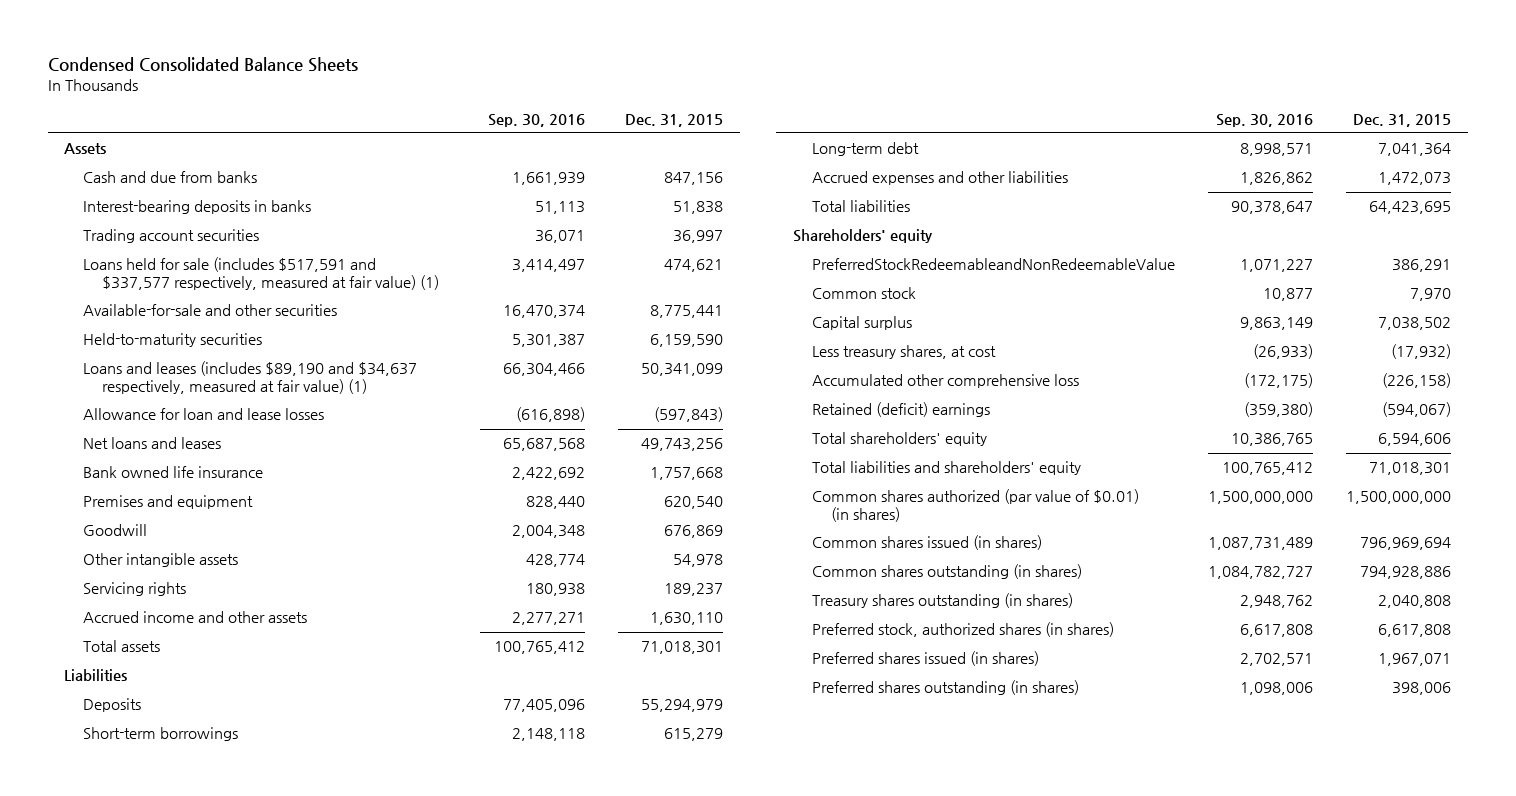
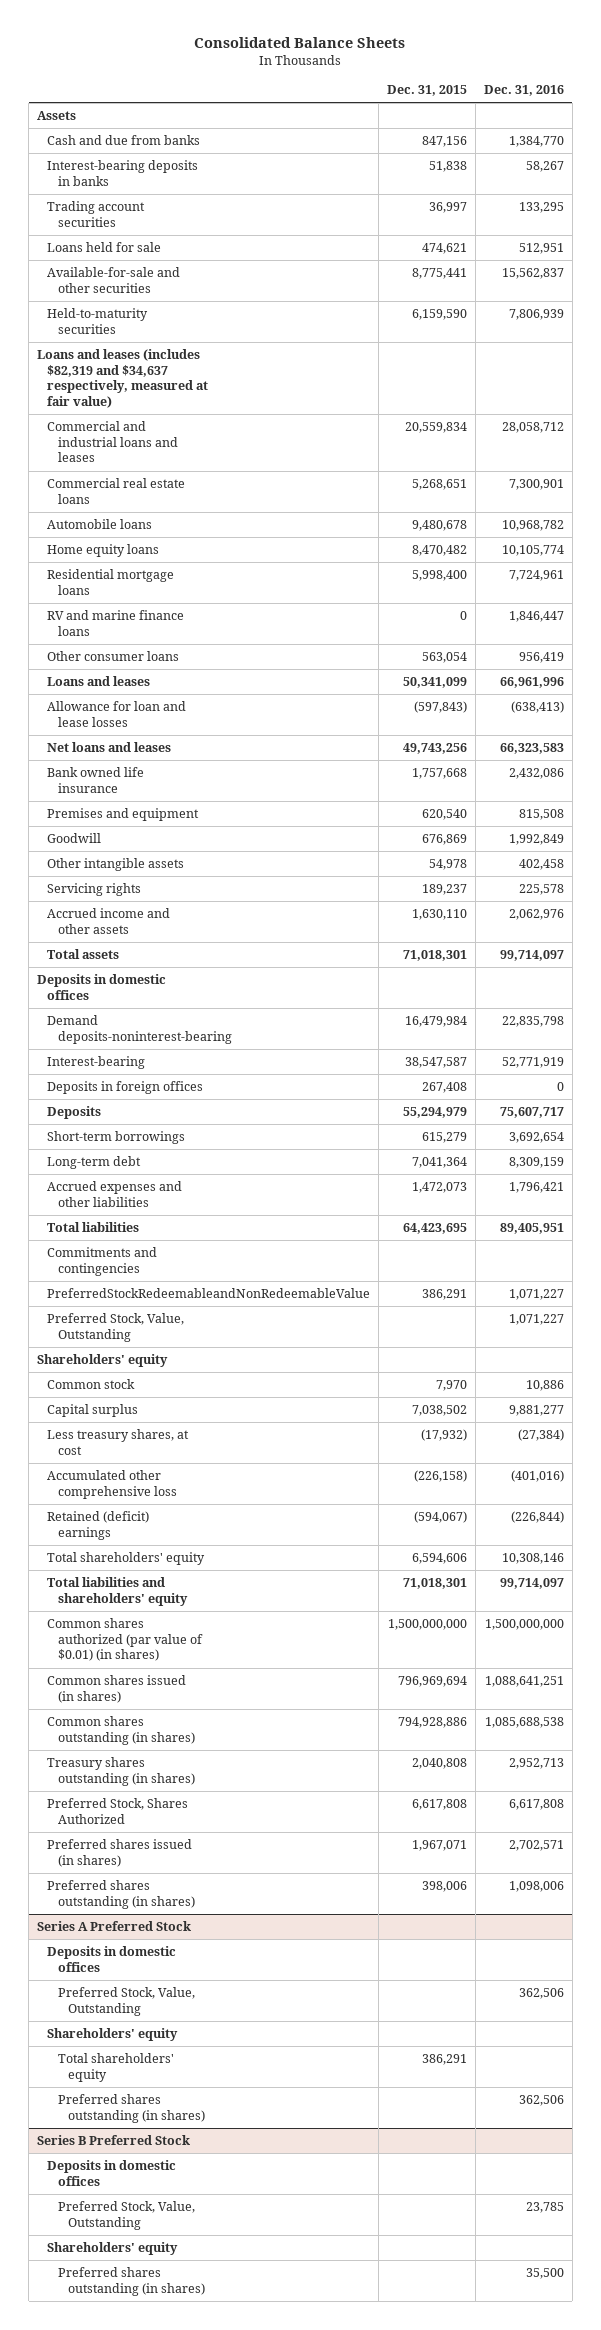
- Condensed Consolidated Balance Sheets
+ Consolidated Balance Sheets
- | Sep. 30, 2016 | Dec. 31, 2015
+ | Dec. 31, 2015 | Dec. 31, 2016
- Loans held for sale (includes $517,591 and $337,577 respectively, measured at fair value) (1) | 3,414,497 | 474,621
+ Loans held for sale | 474,621 | 512,951
- Loans and leases (includes $89,190 and $34,637 respectively, measured at fair value) (1) | 66,304,466 | 50,341,099
+ Loans and leases (includes $82,319 and $34,637 respectively, measured at fair value)
+ Commercial and industrial loans and leases | 20,559,834 | 28,058,712
+ Commercial real estate loans | 5,268,651 | 7,300,901
+ Automobile loans | 9,480,678 | 10,968,782
+ Home equity loans | 8,470,482 | 10,105,774
+ Residential mortgage loans | 5,998,400 | 7,724,961
+ RV and marine finance loans | 0 | 1,846,447
+ Other consumer loans | 563,054 | 956,419
+ Loans and leases | 50,341,099 | 66,961,996
- Liabilities
+ Deposits in domestic offices
+ Demand deposits-noninterest-bearing | 16,479,984 | 22,835,798
+ Interest-bearing | 38,547,587 | 52,771,919
+ Deposits in foreign offices | 267,408 | 0
+ Commitments and contingencies
+ Preferred Stock, Value, Outstanding | | 1,071,227
moved down: Shareholders' equity
- Preferred stock, authorized shares (in shares) | 6,617,808 | 6,617,808
+ Preferred Stock, Shares Authorized | 6,617,808 | 6,617,808
+ Series A Preferred Stock
+ Deposits in domestic offices
+ Preferred Stock, Value, Outstanding | | 362,506
+ Shareholders' equity
+ Total shareholders' equity | 386,291 |
+ Preferred shares outstanding (in shares) | | 362,506
+ Series B Preferred Stock
+ Deposits in domestic offices
+ Preferred Stock, Value, Outstanding | | 23,785
+ Shareholders' equity
+ Preferred shares outstanding (in shares) | | 35,500

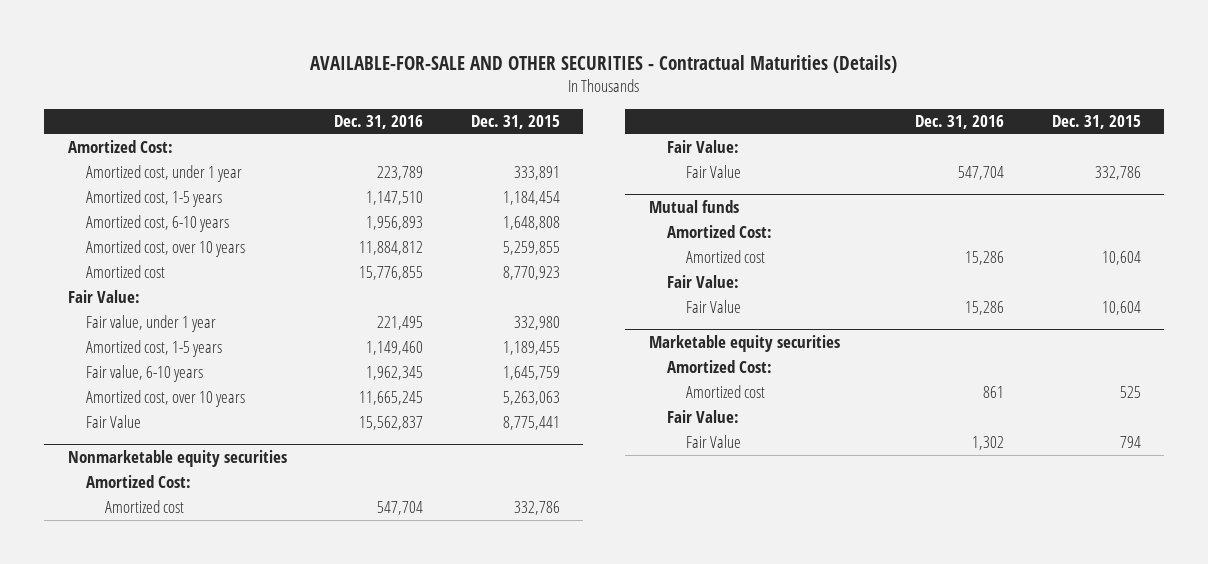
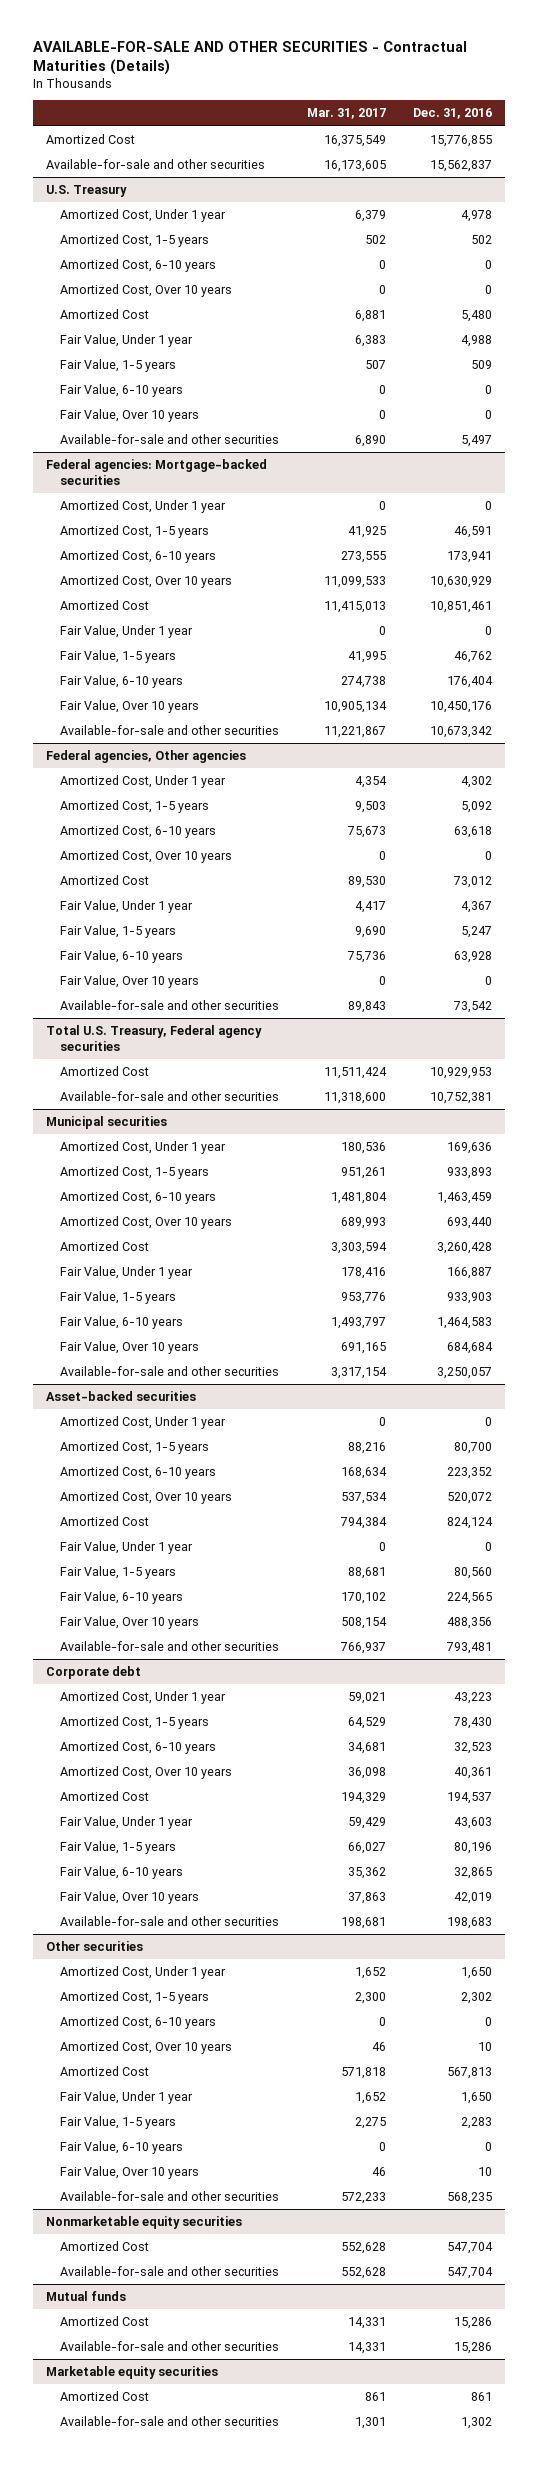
- | Dec. 31, 2016 | Dec. 31, 2015
+ | Mar. 31, 2017 | Dec. 31, 2016
- Amortized Cost:
- Amortized cost, under 1 year | 223,789 | 333,891
- Amortized cost, 1-5 years | 1,147,510 | 1,184,454
- Amortized cost, 6-10 years | 1,956,893 | 1,648,808
- Amortized cost, over 10 years | 11,884,812 | 5,259,855
- Amortized cost | 15,776,855 | 8,770,923
- Fair Value:
- Fair value, under 1 year | 221,495 | 332,980
- Amortized cost, 1-5 years | 1,149,460 | 1,189,455
- Fair value, 6-10 years | 1,962,345 | 1,645,759
- Amortized cost, over 10 years | 11,665,245 | 5,263,063
- Fair Value | 15,562,837 | 8,775,441
+ Amortized Cost | 16,375,549 | 15,776,855
+ Available-for-sale and other securities | 16,173,605 | 15,562,837
+ U.S. Treasury
+ Amortized Cost, Under 1 year | 6,379 | 4,978
+ Amortized Cost, 1-5 years | 502 | 502
+ Amortized Cost, 6-10 years | 0 | 0
+ Amortized Cost, Over 10 years | 0 | 0
+ Amortized Cost | 6,881 | 5,480
+ Fair Value, Under 1 year | 6,383 | 4,988
+ Fair Value, 1-5 years | 507 | 509
+ Fair Value, 6-10 years | 0 | 0
+ Fair Value, Over 10 years | 0 | 0
+ Available-for-sale and other securities | 6,890 | 5,497
+ Federal agencies: Mortgage-backed securities
+ Amortized Cost, Under 1 year | 0 | 0
+ Amortized Cost, 1-5 years | 41,925 | 46,591
+ Amortized Cost, 6-10 years | 273,555 | 173,941
+ Amortized Cost, Over 10 years | 11,099,533 | 10,630,929
+ Amortized Cost | 11,415,013 | 10,851,461
+ Fair Value, Under 1 year | 0 | 0
+ Fair Value, 1-5 years | 41,995 | 46,762
+ Fair Value, 6-10 years | 274,738 | 176,404
+ Fair Value, Over 10 years | 10,905,134 | 10,450,176
+ Available-for-sale and other securities | 11,221,867 | 10,673,342
+ Federal agencies, Other agencies
+ Amortized Cost, Under 1 year | 4,354 | 4,302
+ Amortized Cost, 1-5 years | 9,503 | 5,092
+ Amortized Cost, 6-10 years | 75,673 | 63,618
+ Amortized Cost, Over 10 years | 0 | 0
+ Amortized Cost | 89,530 | 73,012
+ Fair Value, Under 1 year | 4,417 | 4,367
+ Fair Value, 1-5 years | 9,690 | 5,247
+ Fair Value, 6-10 years | 75,736 | 63,928
+ Fair Value, Over 10 years | 0 | 0
+ Available-for-sale and other securities | 89,843 | 73,542
+ Total U.S. Treasury, Federal agency securities
+ Amortized Cost | 11,511,424 | 10,929,953
+ Available-for-sale and other securities | 11,318,600 | 10,752,381
+ Municipal securities
+ Amortized Cost, Under 1 year | 180,536 | 169,636
+ Amortized Cost, 1-5 years | 951,261 | 933,893
+ Amortized Cost, 6-10 years | 1,481,804 | 1,463,459
+ Amortized Cost, Over 10 years | 689,993 | 693,440
+ Amortized Cost | 3,303,594 | 3,260,428
+ Fair Value, Under 1 year | 178,416 | 166,887
+ Fair Value, 1-5 years | 953,776 | 933,903
+ Fair Value, 6-10 years | 1,493,797 | 1,464,583
+ Fair Value, Over 10 years | 691,165 | 684,684
+ Available-for-sale and other securities | 3,317,154 | 3,250,057
+ Asset-backed securities
+ Amortized Cost, Under 1 year | 0 | 0
+ Amortized Cost, 1-5 years | 88,216 | 80,700
+ Amortized Cost, 6-10 years | 168,634 | 223,352
+ Amortized Cost, Over 10 years | 537,534 | 520,072
+ Amortized Cost | 794,384 | 824,124
+ Fair Value, Under 1 year | 0 | 0
+ Fair Value, 1-5 years | 88,681 | 80,560
+ Fair Value, 6-10 years | 170,102 | 224,565
+ Fair Value, Over 10 years | 508,154 | 488,356
+ Available-for-sale and other securities | 766,937 | 793,481
+ Corporate debt
+ Amortized Cost, Under 1 year | 59,021 | 43,223
+ Amortized Cost, 1-5 years | 64,529 | 78,430
+ Amortized Cost, 6-10 years | 34,681 | 32,523
+ Amortized Cost, Over 10 years | 36,098 | 40,361
+ Amortized Cost | 194,329 | 194,537
+ Fair Value, Under 1 year | 59,429 | 43,603
+ Fair Value, 1-5 years | 66,027 | 80,196
+ Fair Value, 6-10 years | 35,362 | 32,865
+ Fair Value, Over 10 years | 37,863 | 42,019
+ Available-for-sale and other securities | 198,681 | 198,683
+ Other securities
+ Amortized Cost, Under 1 year | 1,652 | 1,650
+ Amortized Cost, 1-5 years | 2,300 | 2,302
+ Amortized Cost, 6-10 years | 0 | 0
+ Amortized Cost, Over 10 years | 46 | 10
+ Amortized Cost | 571,818 | 567,813
+ Fair Value, Under 1 year | 1,652 | 1,650
+ Fair Value, 1-5 years | 2,275 | 2,283
+ Fair Value, 6-10 years | 0 | 0
+ Fair Value, Over 10 years | 46 | 10
+ Available-for-sale and other securities | 572,233 | 568,235
@ Nonmarketable equity securities
- Amortized Cost:
- Amortized cost | 547,704 | 332,786
- Fair Value:
- Fair Value | 547,704 | 332,786
+ Amortized Cost | 552,628 | 547,704
+ Available-for-sale and other securities | 552,628 | 547,704
@ Mutual funds
- Amortized Cost:
- Amortized cost | 15,286 | 10,604
- Fair Value:
- Fair Value | 15,286 | 10,604
+ Amortized Cost | 14,331 | 15,286
+ Available-for-sale and other securities | 14,331 | 15,286
@ Marketable equity securities
- Amortized Cost:
- Amortized cost | 861 | 525
- Fair Value:
- Fair Value | 1,302 | 794
+ Amortized Cost | 861 | 861
+ Available-for-sale and other securities | 1,301 | 1,302

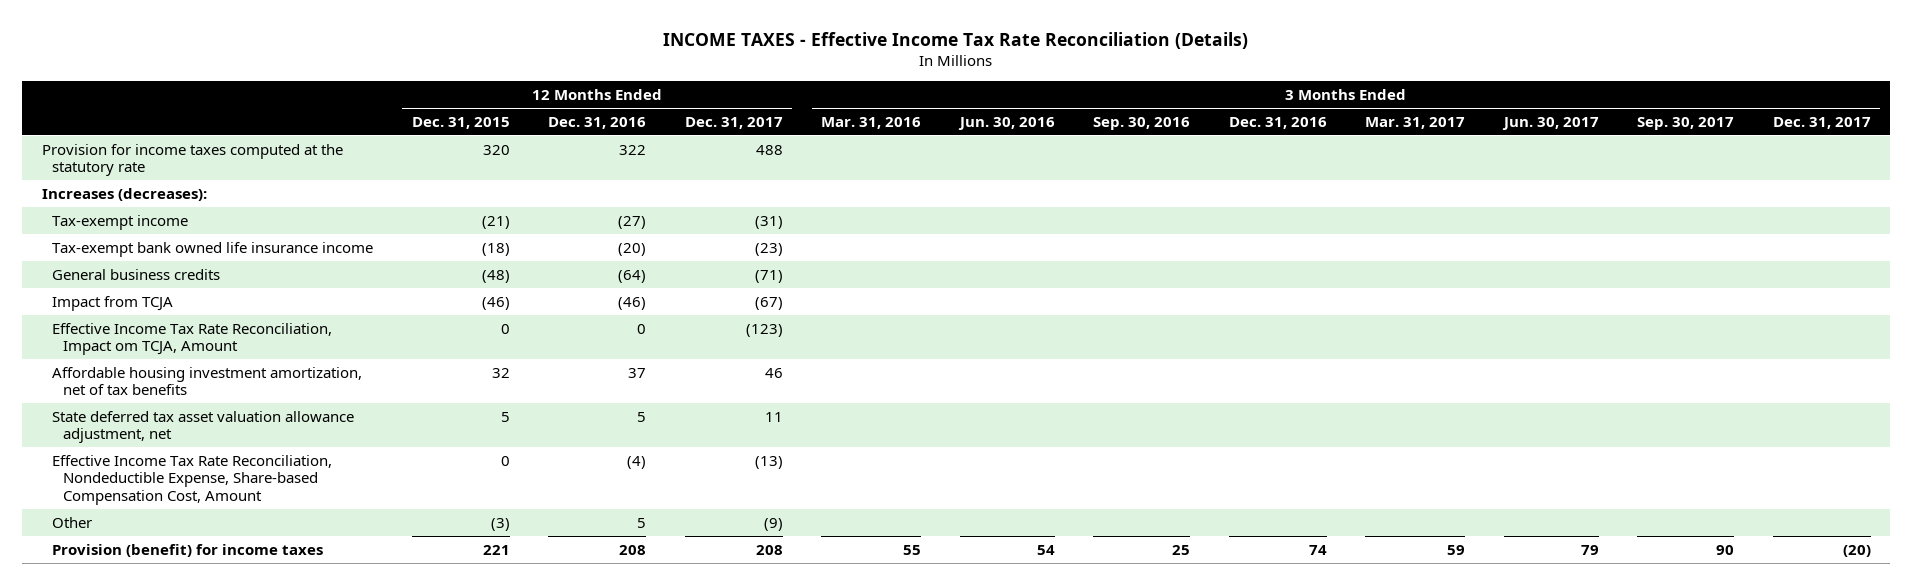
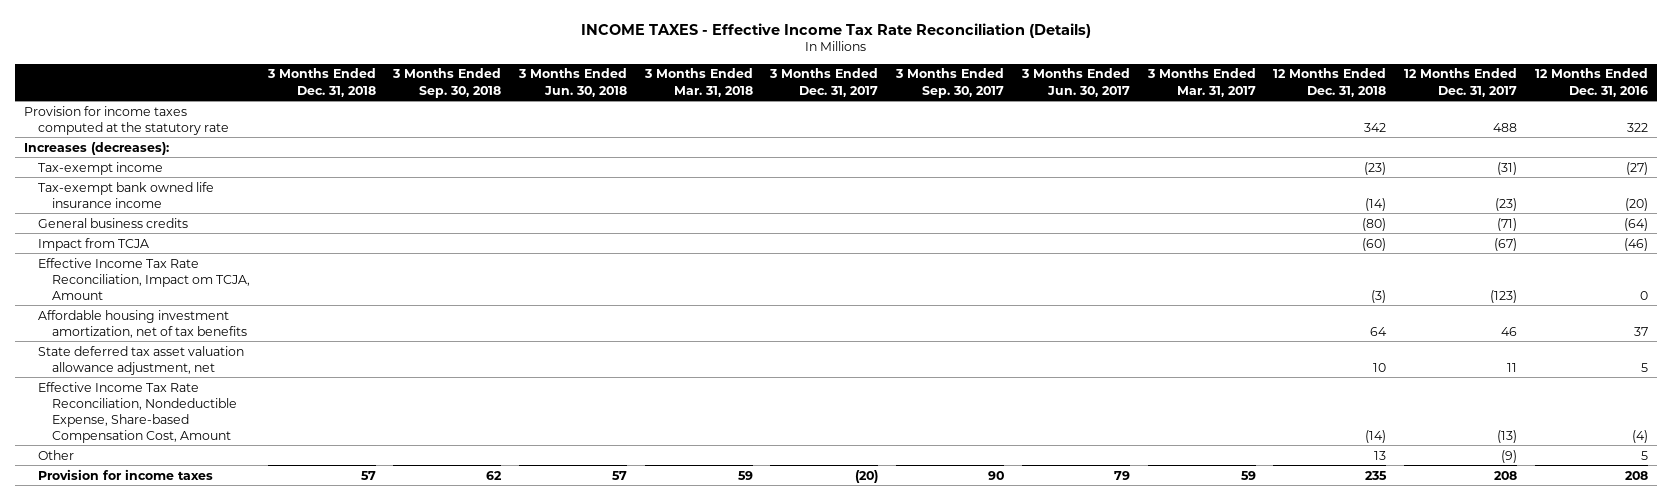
- | 12 Months Ended Dec. 31, 2015 | 12 Months Ended Dec. 31, 2016 | 12 Months Ended Dec. 31, 2017 | 3 Months Ended Mar. 31, 2016 | 3 Months Ended Jun. 30, 2016 | 3 Months Ended Sep. 30, 2016 | 3 Months Ended Dec. 31, 2016 | 3 Months Ended Mar. 31, 2017 | 3 Months Ended Jun. 30, 2017 | 3 Months Ended Sep. 30, 2017 | 3 Months Ended Dec. 31, 2017
+ | 3 Months Ended Dec. 31, 2018 | 3 Months Ended Sep. 30, 2018 | 3 Months Ended Jun. 30, 2018 | 3 Months Ended Mar. 31, 2018 | 3 Months Ended Dec. 31, 2017 | 3 Months Ended Sep. 30, 2017 | 3 Months Ended Jun. 30, 2017 | 3 Months Ended Mar. 31, 2017 | 12 Months Ended Dec. 31, 2018 | 12 Months Ended Dec. 31, 2017 | 12 Months Ended Dec. 31, 2016
- Provision (benefit) for income taxes | 221 | 208 | 208 | 55 | 54 | 25 | 74 | 59 | 79 | 90 | (20)
+ Provision for income taxes | 57 | 62 | 57 | 59 | (20) | 90 | 79 | 59 | 235 | 208 | 208

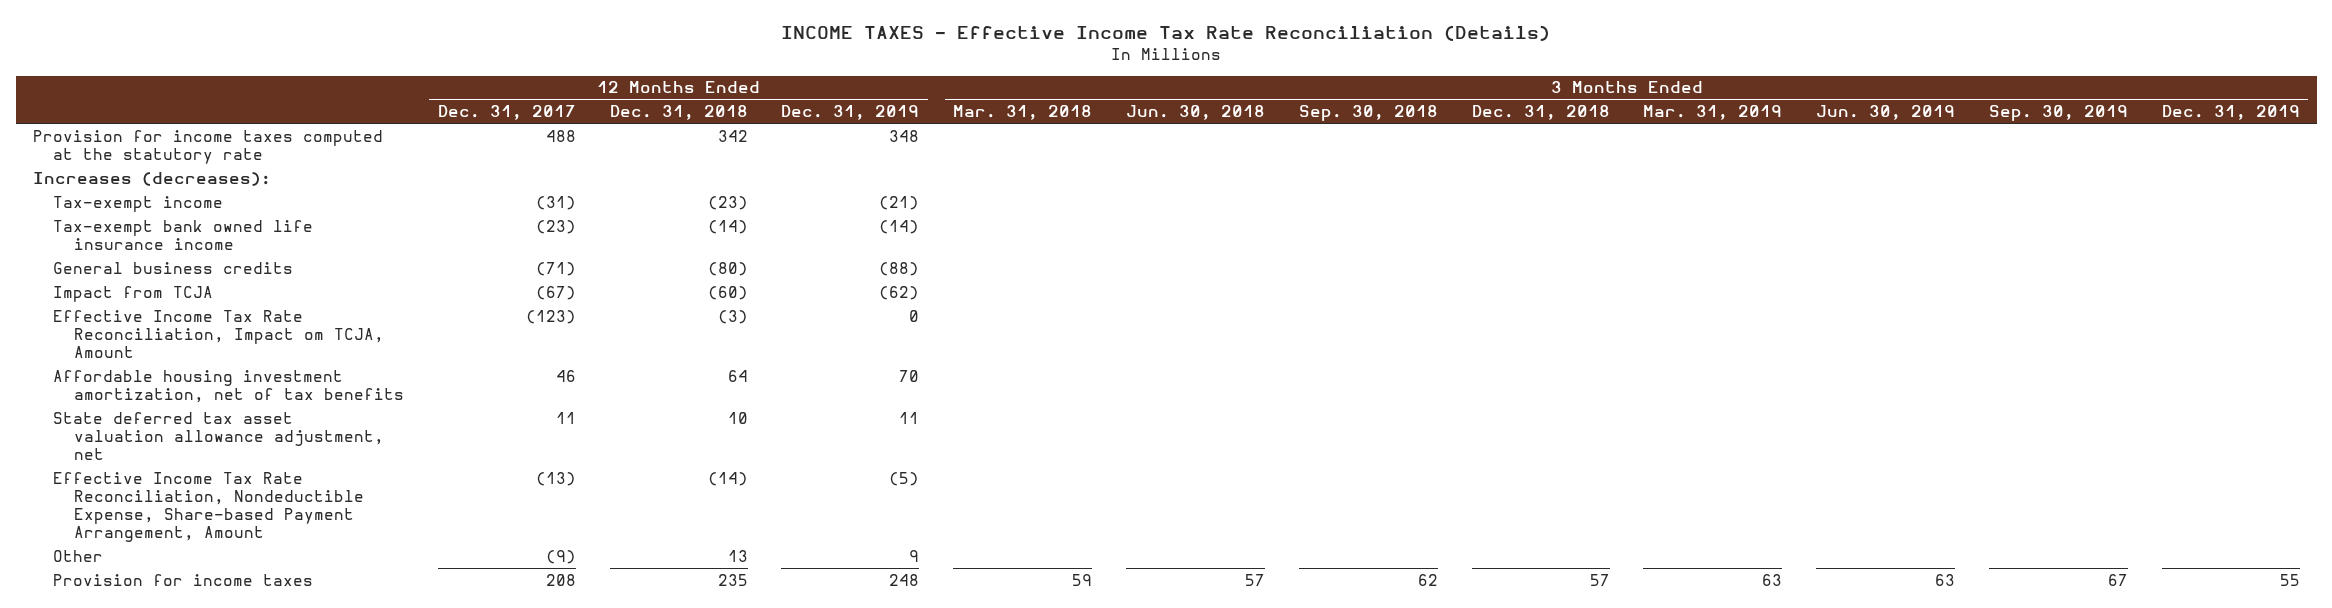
- | 3 Months Ended Dec. 31, 2018 | 3 Months Ended Sep. 30, 2018 | 3 Months Ended Jun. 30, 2018 | 3 Months Ended Mar. 31, 2018 | 3 Months Ended Dec. 31, 2017 | 3 Months Ended Sep. 30, 2017 | 3 Months Ended Jun. 30, 2017 | 3 Months Ended Mar. 31, 2017 | 12 Months Ended Dec. 31, 2018 | 12 Months Ended Dec. 31, 2017 | 12 Months Ended Dec. 31, 2016
+ | 12 Months Ended Dec. 31, 2017 | 12 Months Ended Dec. 31, 2018 | 12 Months Ended Dec. 31, 2019 | 3 Months Ended Mar. 31, 2018 | 3 Months Ended Jun. 30, 2018 | 3 Months Ended Sep. 30, 2018 | 3 Months Ended Dec. 31, 2018 | 3 Months Ended Mar. 31, 2019 | 3 Months Ended Jun. 30, 2019 | 3 Months Ended Sep. 30, 2019 | 3 Months Ended Dec. 31, 2019
- Effective Income Tax Rate Reconciliation, Nondeductible Expense, Share-based Compensation Cost, Amount | | | | | | | | | (14) | (13) | (4)
+ Effective Income Tax Rate Reconciliation, Nondeductible Expense, Share-based Payment Arrangement, Amount | (13) | (14) | (5) | | | | | | | |

